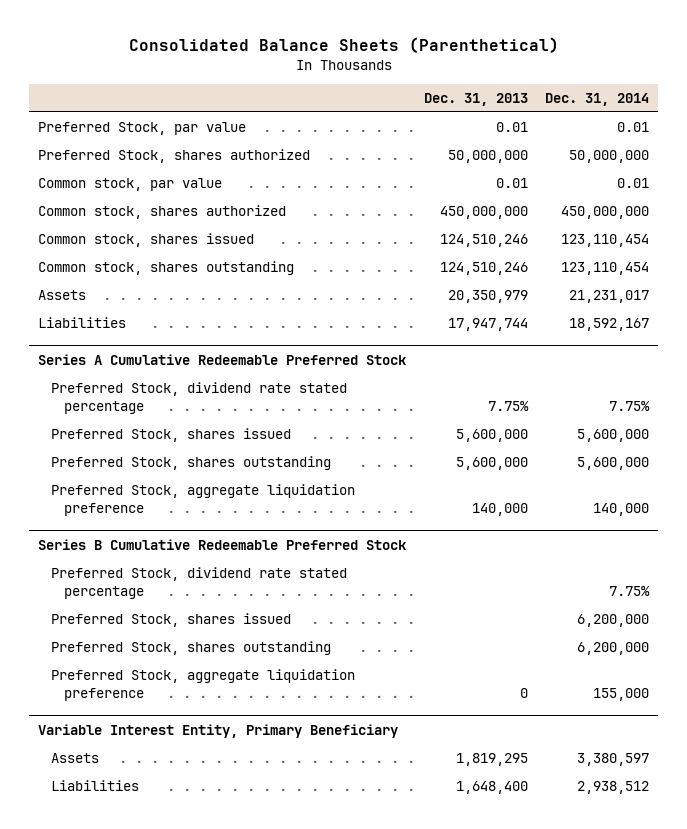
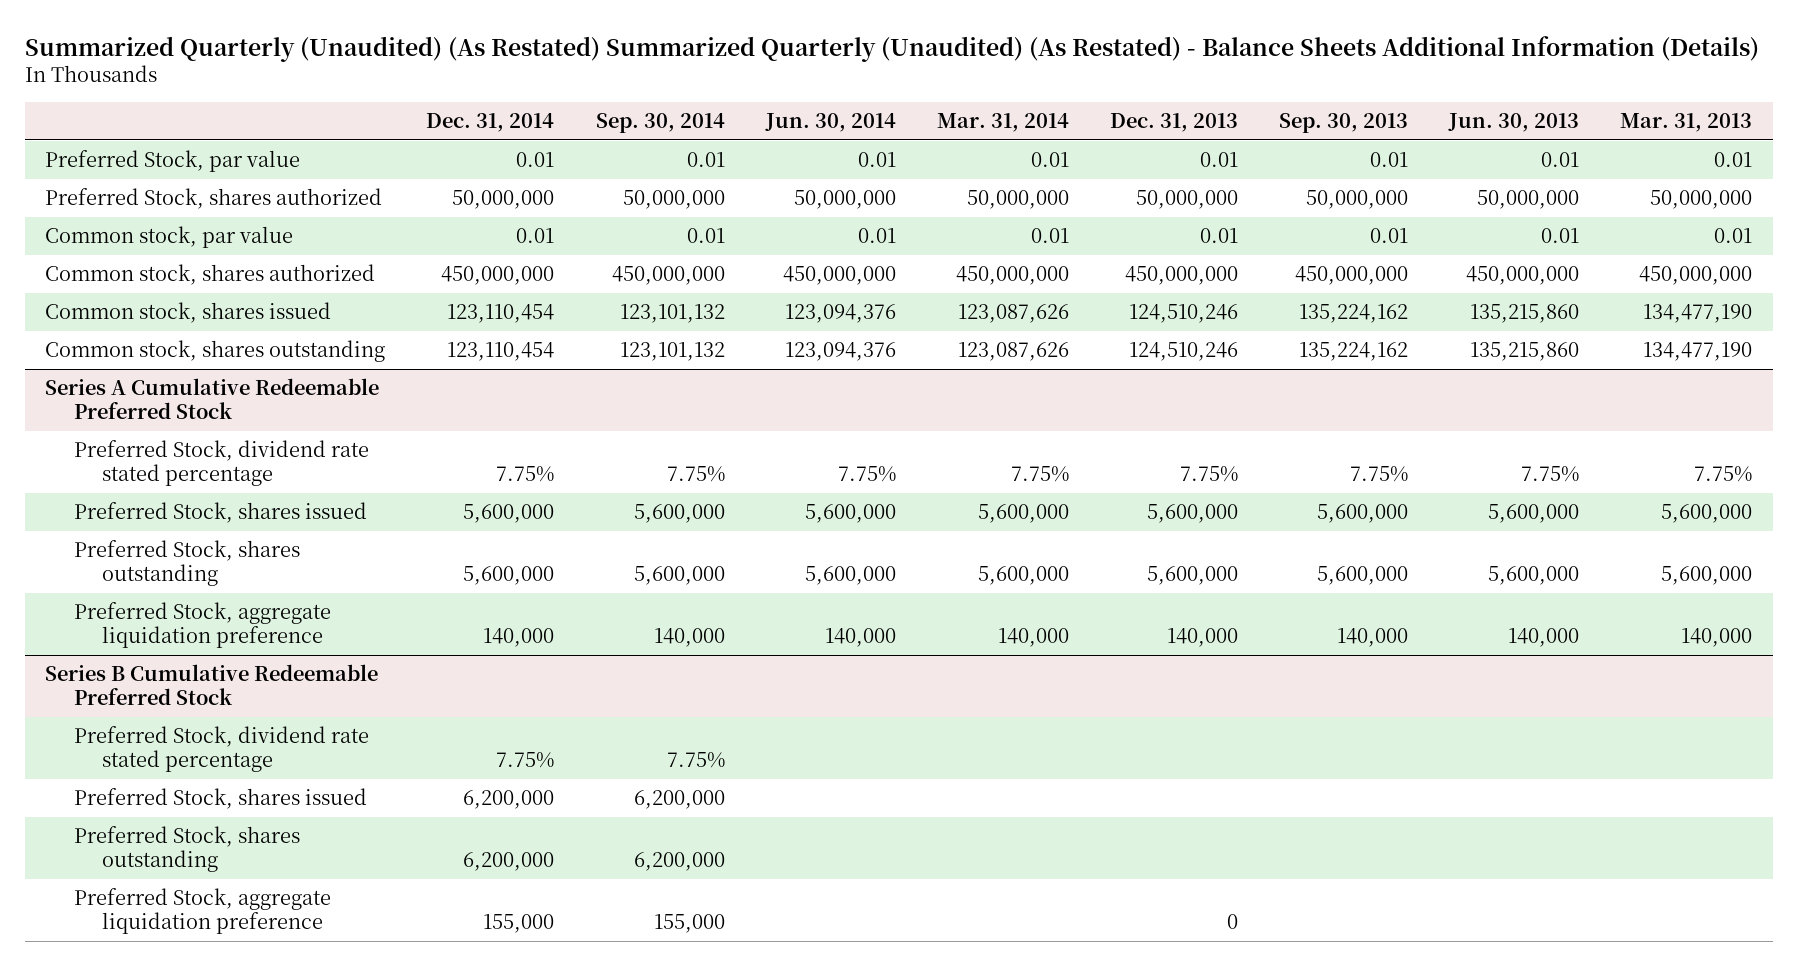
- Consolidated Balance Sheets (Parenthetical)
+ Summarized Quarterly (Unaudited) (As Restated) Summarized Quarterly (Unaudited) (As Restated) - Balance Sheets Additional Information (Details)
- | Dec. 31, 2013 | Dec. 31, 2014
+ | Dec. 31, 2014 | Sep. 30, 2014 | Jun. 30, 2014 | Mar. 31, 2014 | Dec. 31, 2013 | Sep. 30, 2013 | Jun. 30, 2013 | Mar. 31, 2013
- Assets | 20,350,979 | 21,231,017
- Liabilities | 17,947,744 | 18,592,167
- Variable Interest Entity, Primary Beneficiary
- Assets | 1,819,295 | 3,380,597
- Liabilities | 1,648,400 | 2,938,512

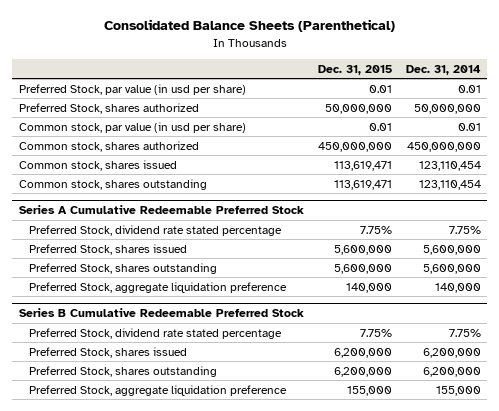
- Summarized Quarterly (Unaudited) (As Restated) Summarized Quarterly (Unaudited) (As Restated) - Balance Sheets Additional Information (Details)
+ Consolidated Balance Sheets (Parenthetical)
- | Dec. 31, 2014 | Sep. 30, 2014 | Jun. 30, 2014 | Mar. 31, 2014 | Dec. 31, 2013 | Sep. 30, 2013 | Jun. 30, 2013 | Mar. 31, 2013
+ | Dec. 31, 2015 | Dec. 31, 2014
- Preferred Stock, par value | 0.01 | 0.01 | 0.01 | 0.01 | 0.01 | 0.01 | 0.01 | 0.01
+ Preferred Stock, par value (in usd per share) | 0.01 | 0.01
- Common stock, par value | 0.01 | 0.01 | 0.01 | 0.01 | 0.01 | 0.01 | 0.01 | 0.01
+ Common stock, par value (in usd per share) | 0.01 | 0.01

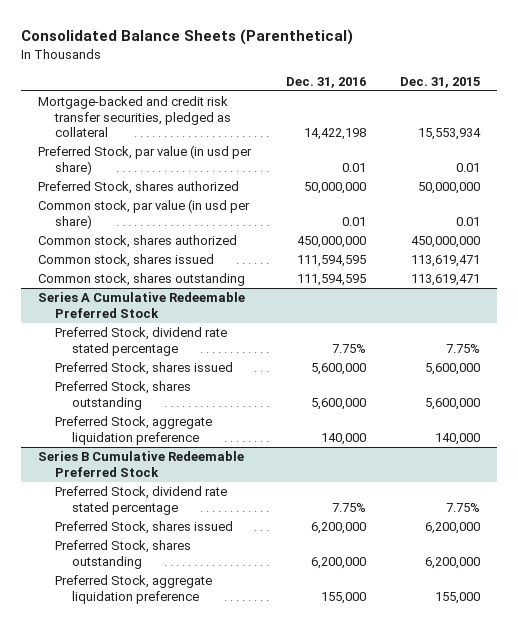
- | Dec. 31, 2015 | Dec. 31, 2014
+ | Dec. 31, 2016 | Dec. 31, 2015
+ Mortgage-backed and credit risk transfer securities, pledged as collateral | 14,422,198 | 15,553,934

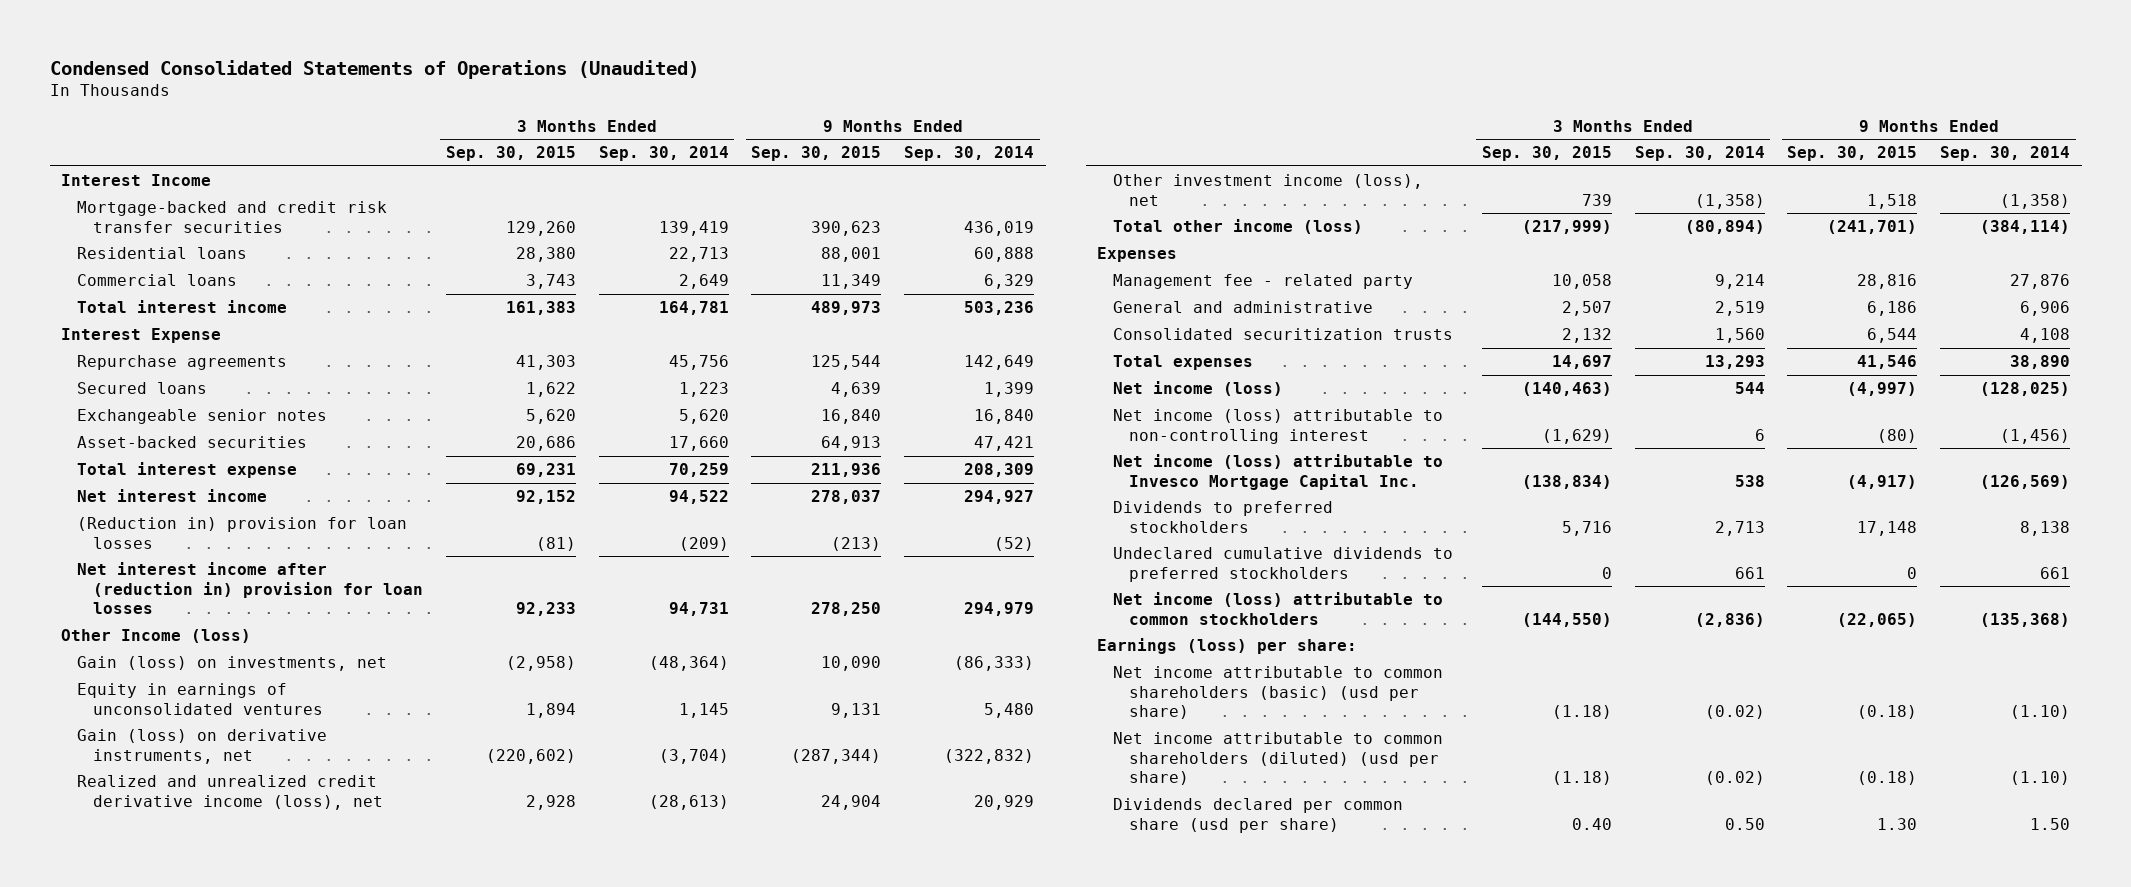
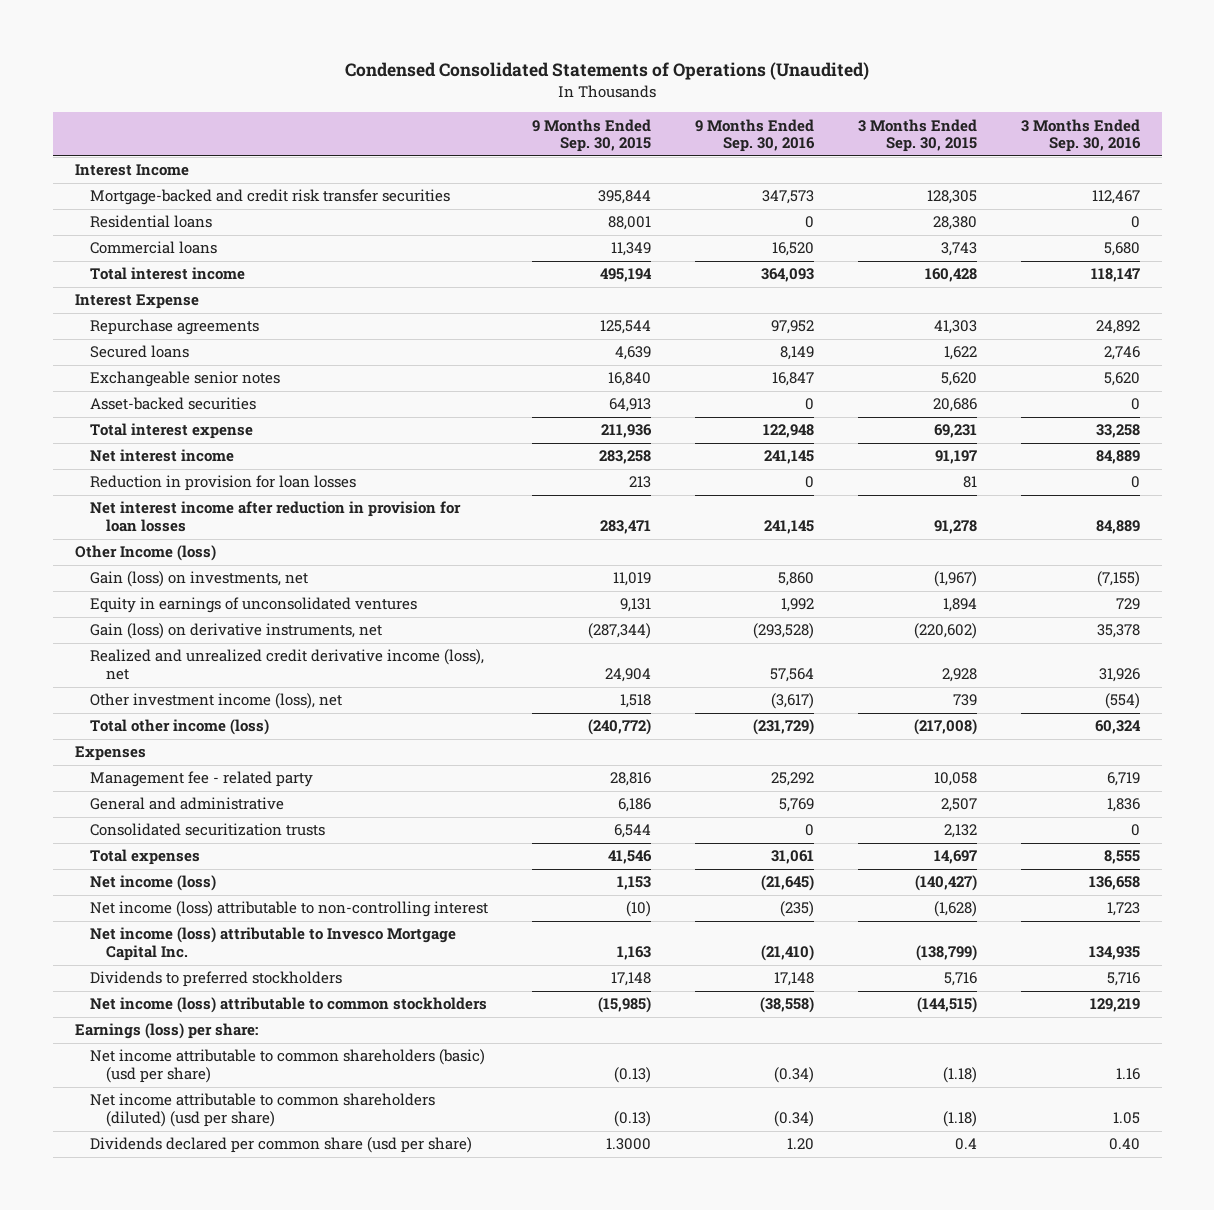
- | 3 Months Ended Sep. 30, 2015 | 3 Months Ended Sep. 30, 2014 | 9 Months Ended Sep. 30, 2015 | 9 Months Ended Sep. 30, 2014
+ | 9 Months Ended Sep. 30, 2015 | 9 Months Ended Sep. 30, 2016 | 3 Months Ended Sep. 30, 2015 | 3 Months Ended Sep. 30, 2016
- Mortgage-backed and credit risk transfer securities | 129,260 | 139,419 | 390,623 | 436,019
+ Mortgage-backed and credit risk transfer securities | 395,844 | 347,573 | 128,305 | 112,467
- Total interest income | 161,383 | 164,781 | 489,973 | 503,236
+ Total interest income | 495,194 | 364,093 | 160,428 | 118,147
- Net interest income | 92,152 | 94,522 | 278,037 | 294,927
- (Reduction in) provision for loan losses | (81) | (209) | (213) | (52)
- Net interest income after (reduction in) provision for loan losses | 92,233 | 94,731 | 278,250 | 294,979
+ Net interest income | 283,258 | 241,145 | 91,197 | 84,889
+ Reduction in provision for loan losses | 213 | 0 | 81 | 0
+ Net interest income after reduction in provision for loan losses | 283,471 | 241,145 | 91,278 | 84,889
- Gain (loss) on investments, net | (2,958) | (48,364) | 10,090 | (86,333)
+ Gain (loss) on investments, net | 11,019 | 5,860 | (1,967) | (7,155)
- Total other income (loss) | (217,999) | (80,894) | (241,701) | (384,114)
+ Total other income (loss) | (240,772) | (231,729) | (217,008) | 60,324
- Net income (loss) | (140,463) | 544 | (4,997) | (128,025)
- Net income (loss) attributable to non-controlling interest | (1,629) | 6 | (80) | (1,456)
- Net income (loss) attributable to Invesco Mortgage Capital Inc. | (138,834) | 538 | (4,917) | (126,569)
+ Net income (loss) | 1,153 | (21,645) | (140,427) | 136,658
+ Net income (loss) attributable to non-controlling interest | (10) | (235) | (1,628) | 1,723
+ Net income (loss) attributable to Invesco Mortgage Capital Inc. | 1,163 | (21,410) | (138,799) | 134,935
- Undeclared cumulative dividends to preferred stockholders | 0 | 661 | 0 | 661
- Net income (loss) attributable to common stockholders | (144,550) | (2,836) | (22,065) | (135,368)
+ Net income (loss) attributable to common stockholders | (15,985) | (38,558) | (144,515) | 129,219
- Net income attributable to common shareholders (basic) (usd per share) | (1.18) | (0.02) | (0.18) | (1.10)
- Net income attributable to common shareholders (diluted) (usd per share) | (1.18) | (0.02) | (0.18) | (1.10)
- Dividends declared per common share (usd per share) | 0.40 | 0.50 | 1.30 | 1.50
+ Net income attributable to common shareholders (basic) (usd per share) | (0.13) | (0.34) | (1.18) | 1.16
+ Net income attributable to common shareholders (diluted) (usd per share) | (0.13) | (0.34) | (1.18) | 1.05
+ Dividends declared per common share (usd per share) | 1.3000 | 1.20 | 0.4 | 0.40

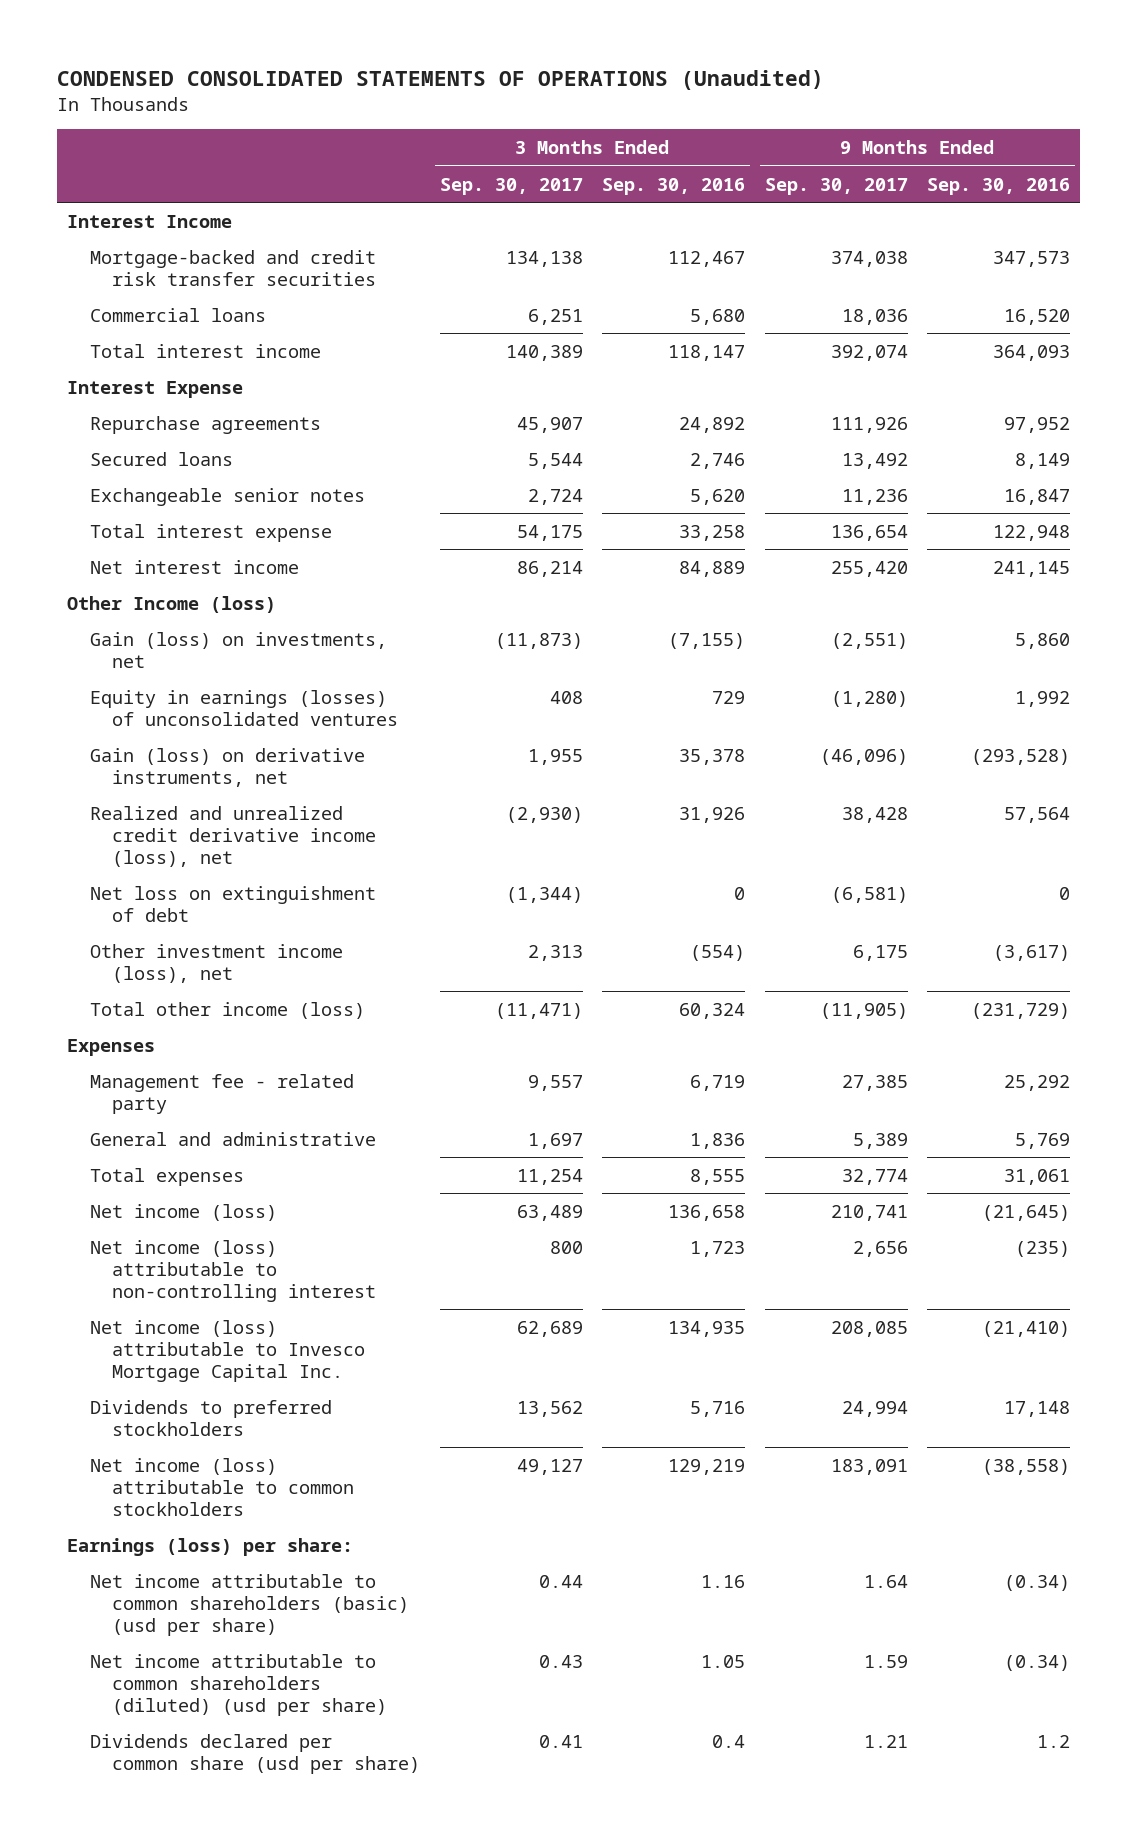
- Condensed Consolidated Statements of Operations (Unaudited)
+ CONDENSED CONSOLIDATED STATEMENTS OF OPERATIONS (Unaudited)
- | 9 Months Ended Sep. 30, 2015 | 9 Months Ended Sep. 30, 2016 | 3 Months Ended Sep. 30, 2015 | 3 Months Ended Sep. 30, 2016
+ | 3 Months Ended Sep. 30, 2017 | 3 Months Ended Sep. 30, 2016 | 9 Months Ended Sep. 30, 2017 | 9 Months Ended Sep. 30, 2016
- Residential loans | 88,001 | 0 | 28,380 | 0
- Asset-backed securities | 64,913 | 0 | 20,686 | 0
- Reduction in provision for loan losses | 213 | 0 | 81 | 0
- Net interest income after reduction in provision for loan losses | 283,471 | 241,145 | 91,278 | 84,889
- Equity in earnings of unconsolidated ventures | 9,131 | 1,992 | 1,894 | 729
+ Equity in earnings (losses) of unconsolidated ventures | 408 | 729 | (1,280) | 1,992
+ Net loss on extinguishment of debt | (1,344) | 0 | (6,581) | 0
- Consolidated securitization trusts | 6,544 | 0 | 2,132 | 0
- Dividends declared per common share (usd per share) | 1.3000 | 1.20 | 0.4 | 0.40
+ Dividends declared per common share (usd per share) | 0.41 | 0.4 | 1.21 | 1.2

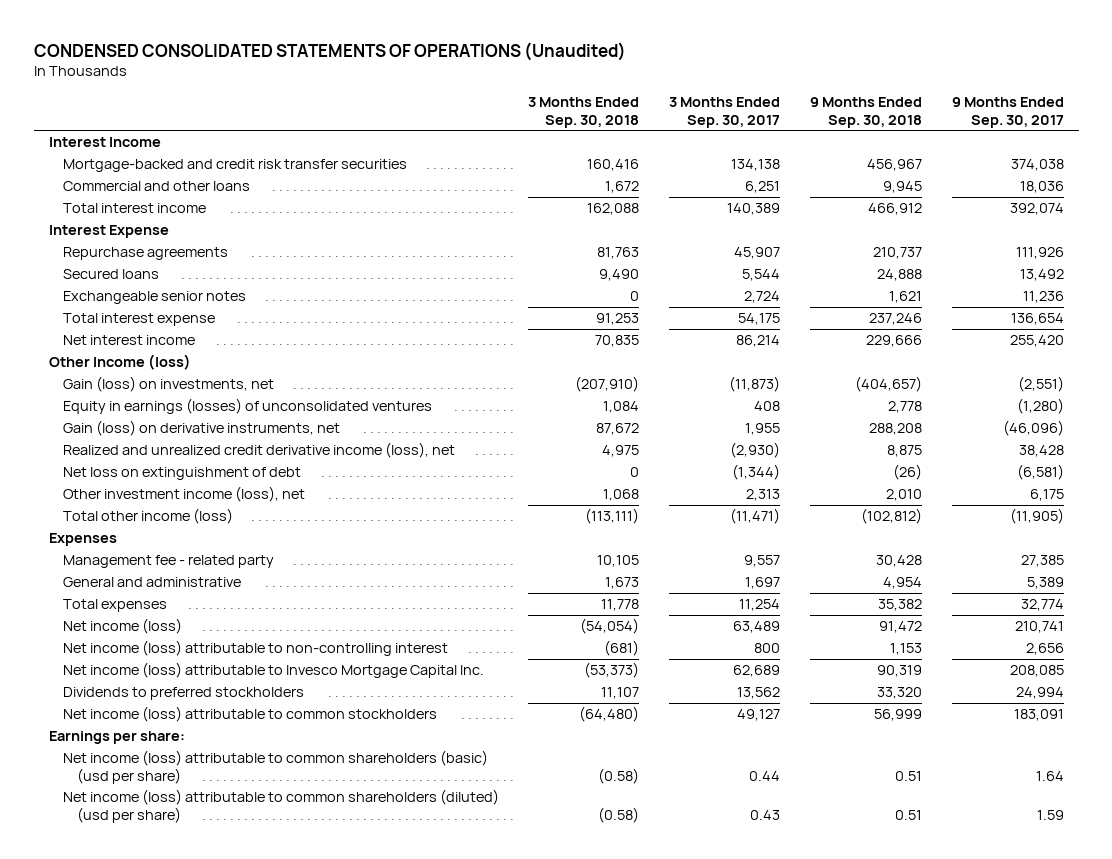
- | 3 Months Ended Sep. 30, 2017 | 3 Months Ended Sep. 30, 2016 | 9 Months Ended Sep. 30, 2017 | 9 Months Ended Sep. 30, 2016
+ | 3 Months Ended Sep. 30, 2018 | 3 Months Ended Sep. 30, 2017 | 9 Months Ended Sep. 30, 2018 | 9 Months Ended Sep. 30, 2017
- Commercial loans | 6,251 | 5,680 | 18,036 | 16,520
+ Commercial and other loans | 1,672 | 6,251 | 9,945 | 18,036
- Earnings (loss) per share:
- Net income attributable to common shareholders (basic) (usd per share) | 0.44 | 1.16 | 1.64 | (0.34)
- Net income attributable to common shareholders (diluted) (usd per share) | 0.43 | 1.05 | 1.59 | (0.34)
- Dividends declared per common share (usd per share) | 0.41 | 0.4 | 1.21 | 1.2
+ Earnings per share:
+ Net income (loss) attributable to common shareholders (basic) (usd per share) | (0.58) | 0.44 | 0.51 | 1.64
+ Net income (loss) attributable to common shareholders (diluted) (usd per share) | (0.58) | 0.43 | 0.51 | 1.59

